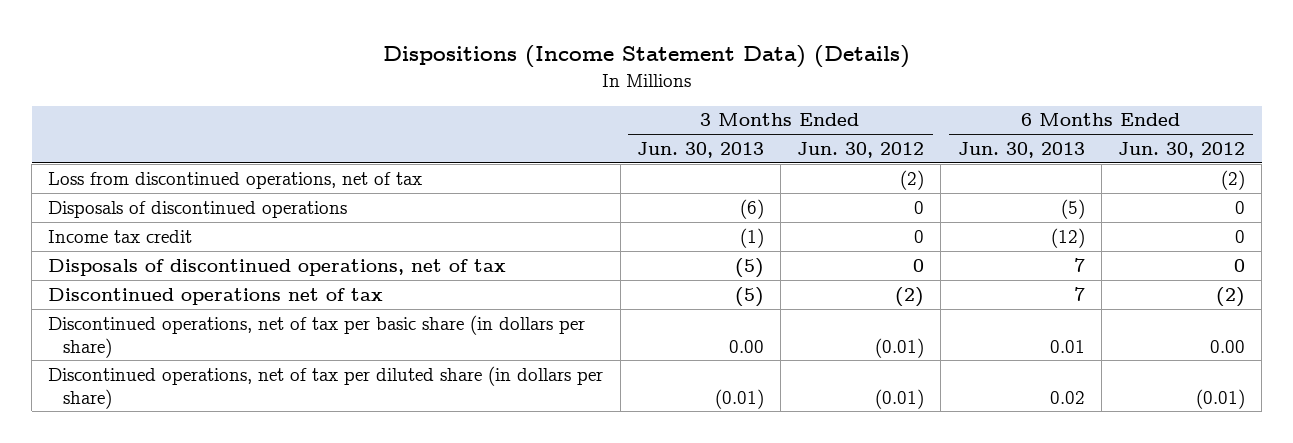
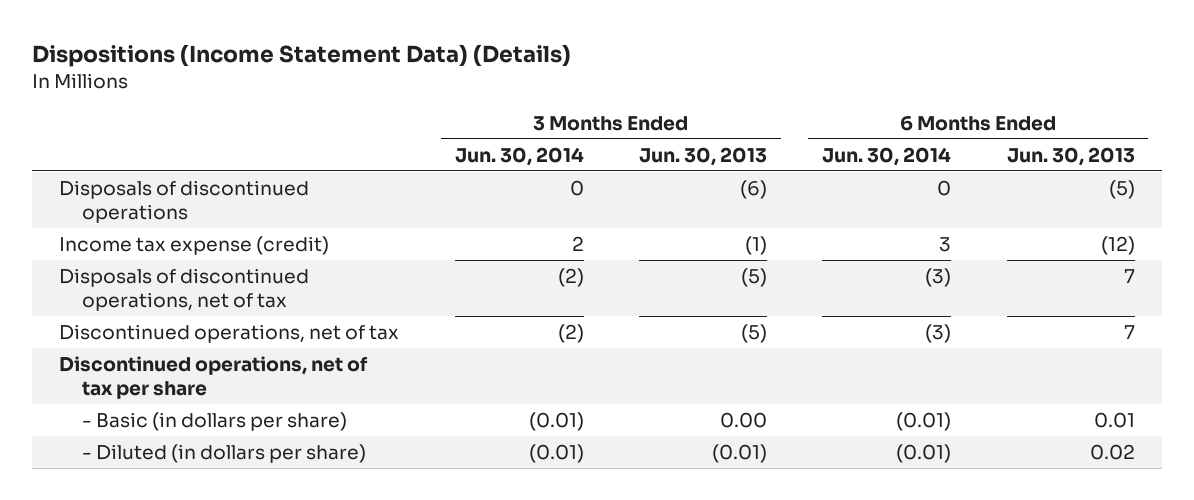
- | 3 Months Ended Jun. 30, 2013 | 3 Months Ended Jun. 30, 2012 | 6 Months Ended Jun. 30, 2013 | 6 Months Ended Jun. 30, 2012
+ | 3 Months Ended Jun. 30, 2014 | 3 Months Ended Jun. 30, 2013 | 6 Months Ended Jun. 30, 2014 | 6 Months Ended Jun. 30, 2013
- Loss from discontinued operations, net of tax | | (2) | | (2)
- Income tax credit | (1) | 0 | (12) | 0
+ Income tax expense (credit) | 2 | (1) | 3 | (12)
- Discontinued operations net of tax | (5) | (2) | 7 | (2)
- Discontinued operations, net of tax per basic share (in dollars per share) | 0.00 | (0.01) | 0.01 | 0.00
- Discontinued operations, net of tax per diluted share (in dollars per share) | (0.01) | (0.01) | 0.02 | (0.01)
+ Discontinued operations, net of tax | (2) | (5) | (3) | 7
+ Discontinued operations, net of tax per share
+ - Basic (in dollars per share) | (0.01) | 0.00 | (0.01) | 0.01
+ - Diluted (in dollars per share) | (0.01) | (0.01) | (0.01) | 0.02

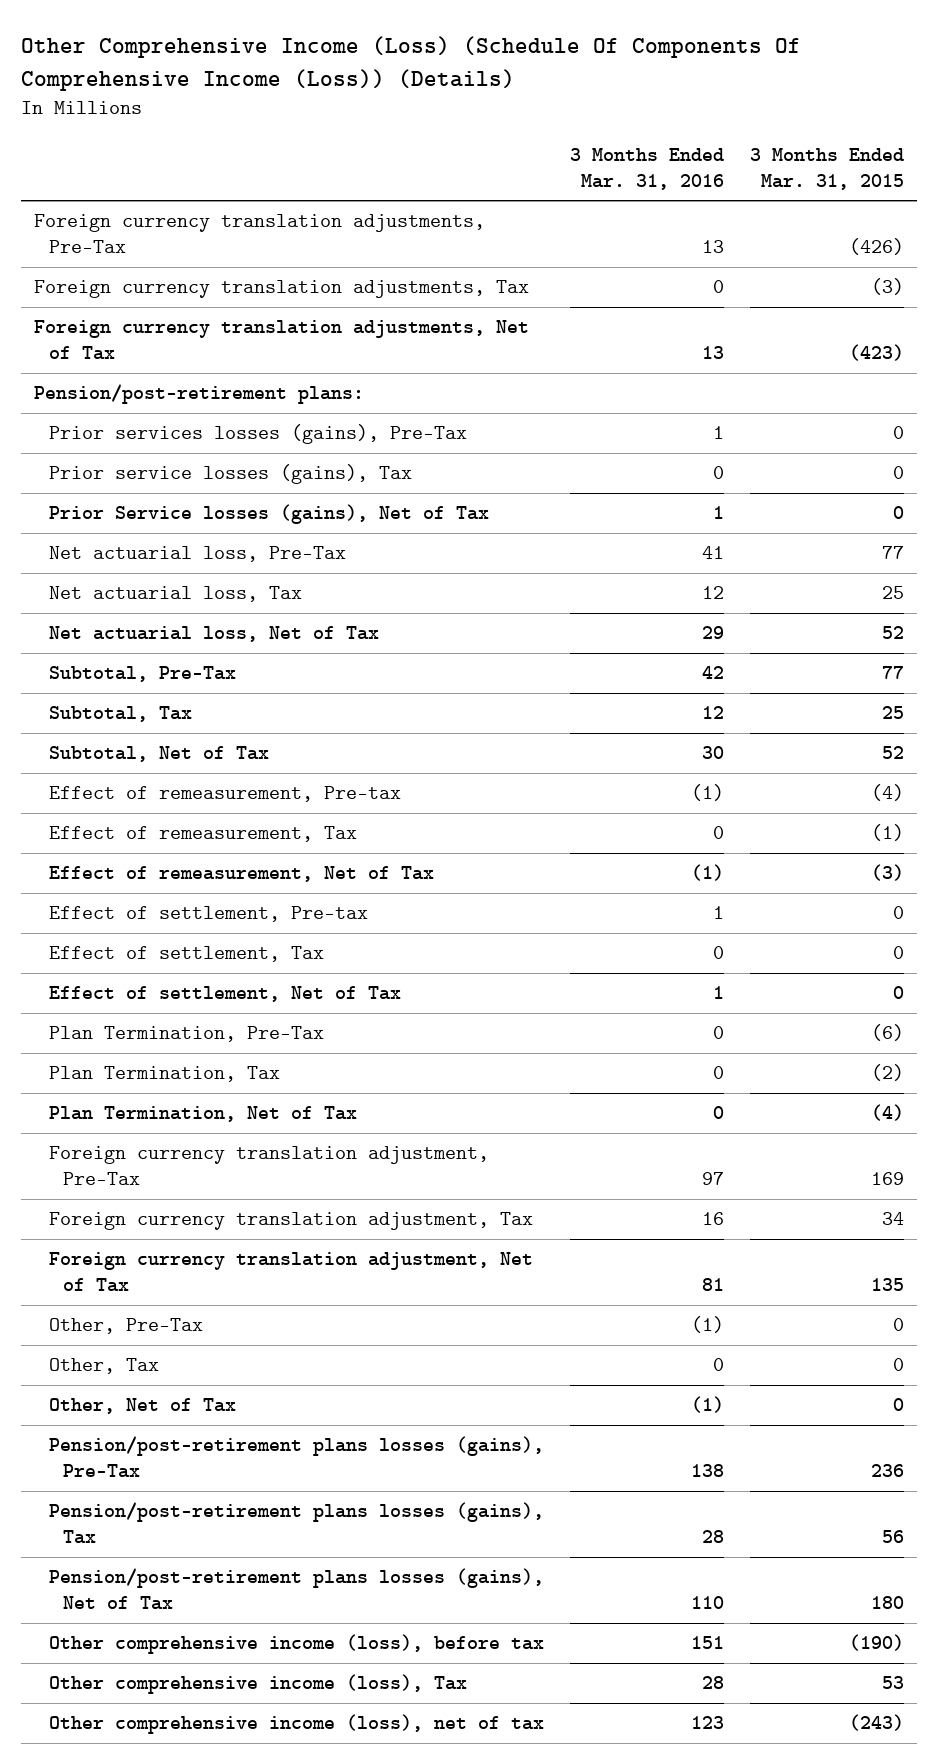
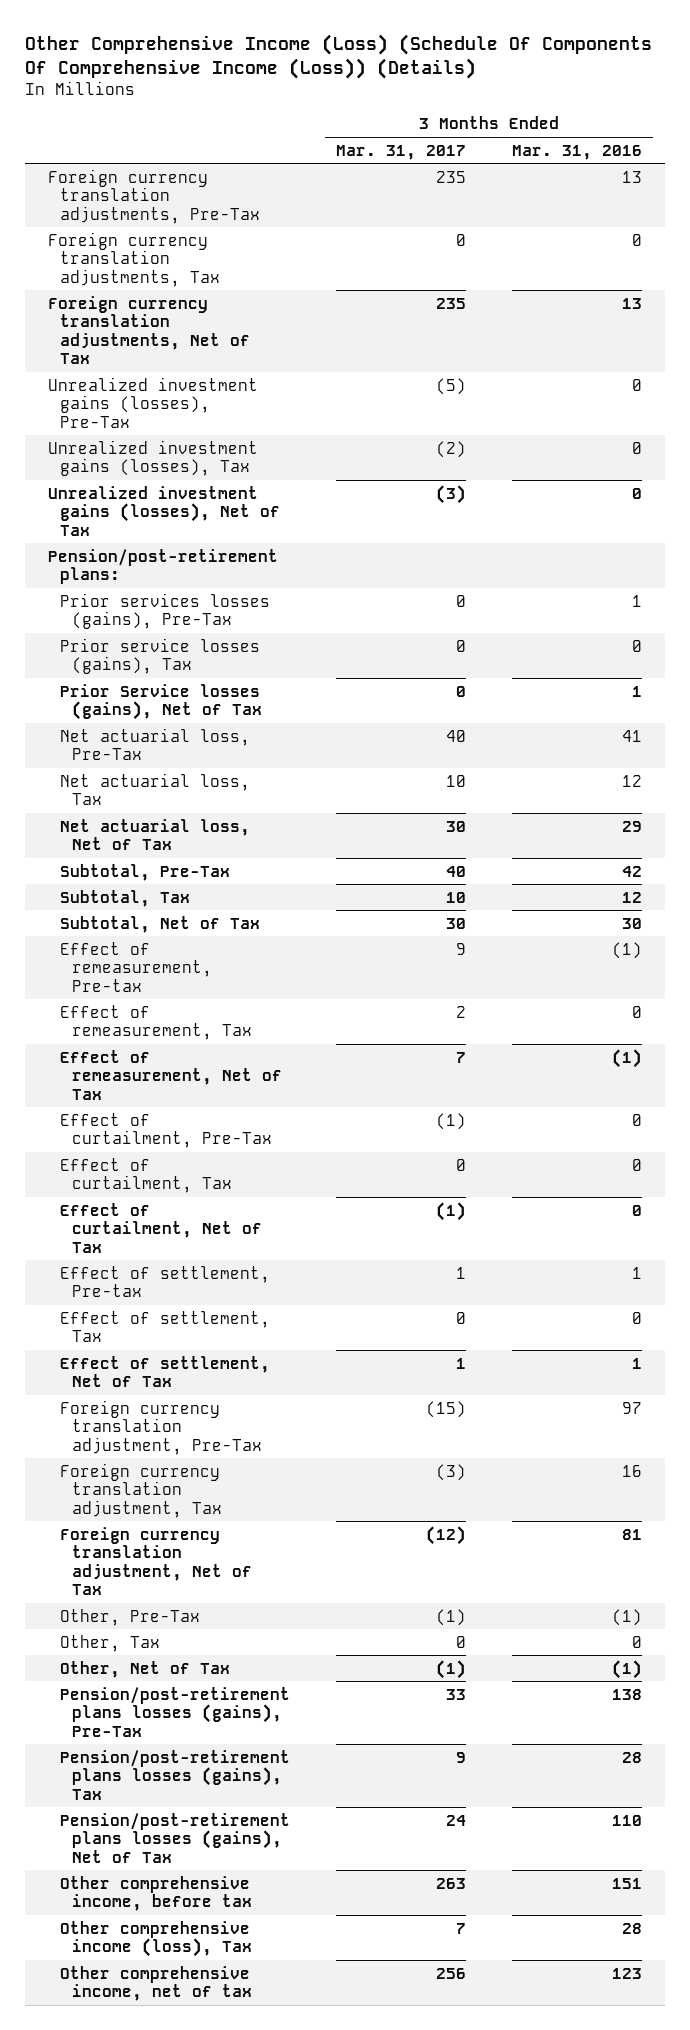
- | 3 Months Ended Mar. 31, 2016 | 3 Months Ended Mar. 31, 2015
+ | 3 Months Ended Mar. 31, 2017 | 3 Months Ended Mar. 31, 2016
+ Unrealized investment gains (losses), Pre-Tax | (5) | 0
+ Unrealized investment gains (losses), Tax | (2) | 0
+ Unrealized investment gains (losses), Net of Tax | (3) | 0
+ Effect of curtailment, Pre-Tax | (1) | 0
+ Effect of curtailment, Tax | 0 | 0
+ Effect of curtailment, Net of Tax | (1) | 0
- Plan Termination, Pre-Tax | 0 | (6)
- Plan Termination, Tax | 0 | (2)
- Plan Termination, Net of Tax | 0 | (4)
- Other comprehensive income (loss), before tax | 151 | (190)
+ Other comprehensive income, before tax | 263 | 151
- Other comprehensive income (loss), net of tax | 123 | (243)
+ Other comprehensive income, net of tax | 256 | 123

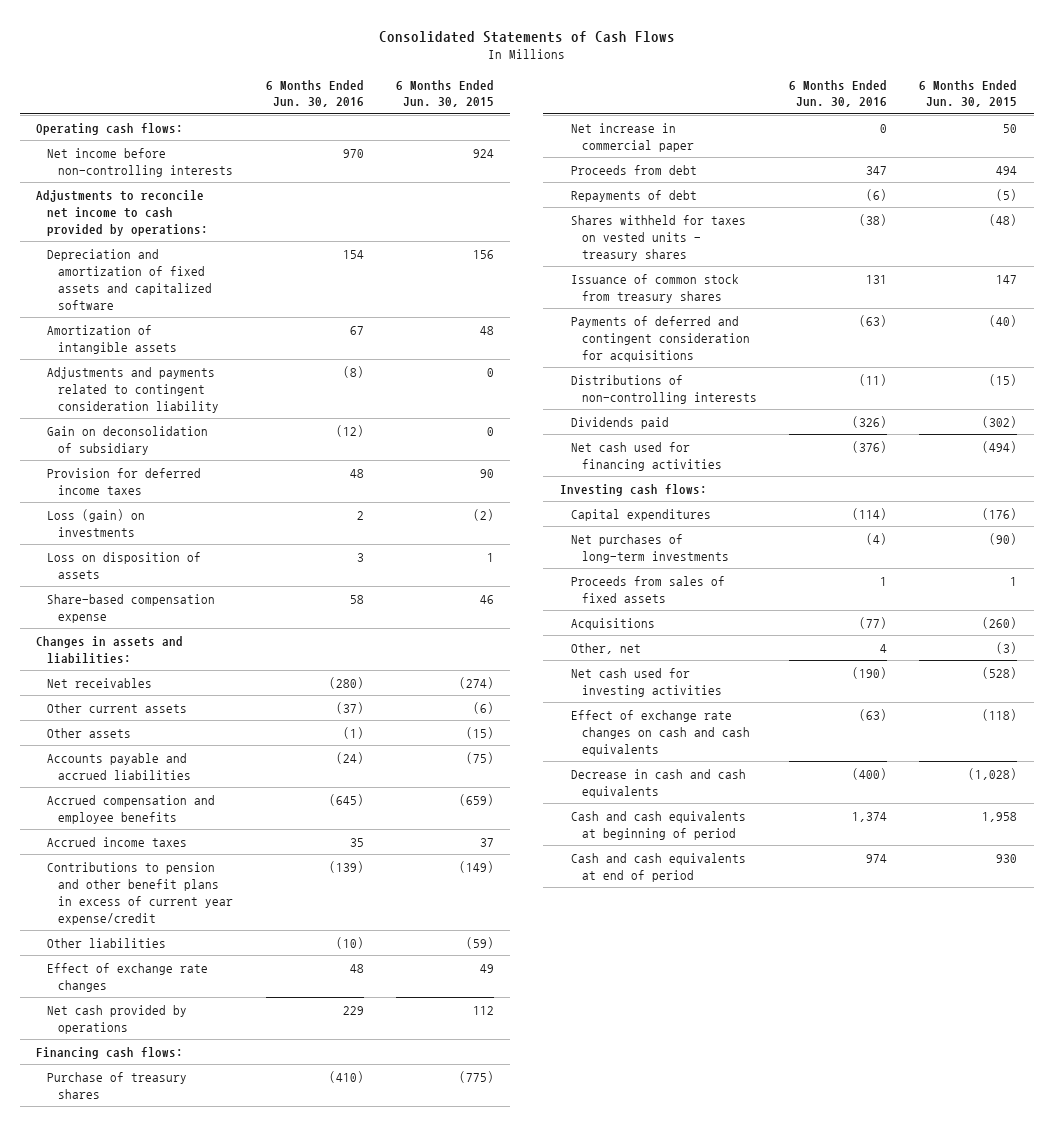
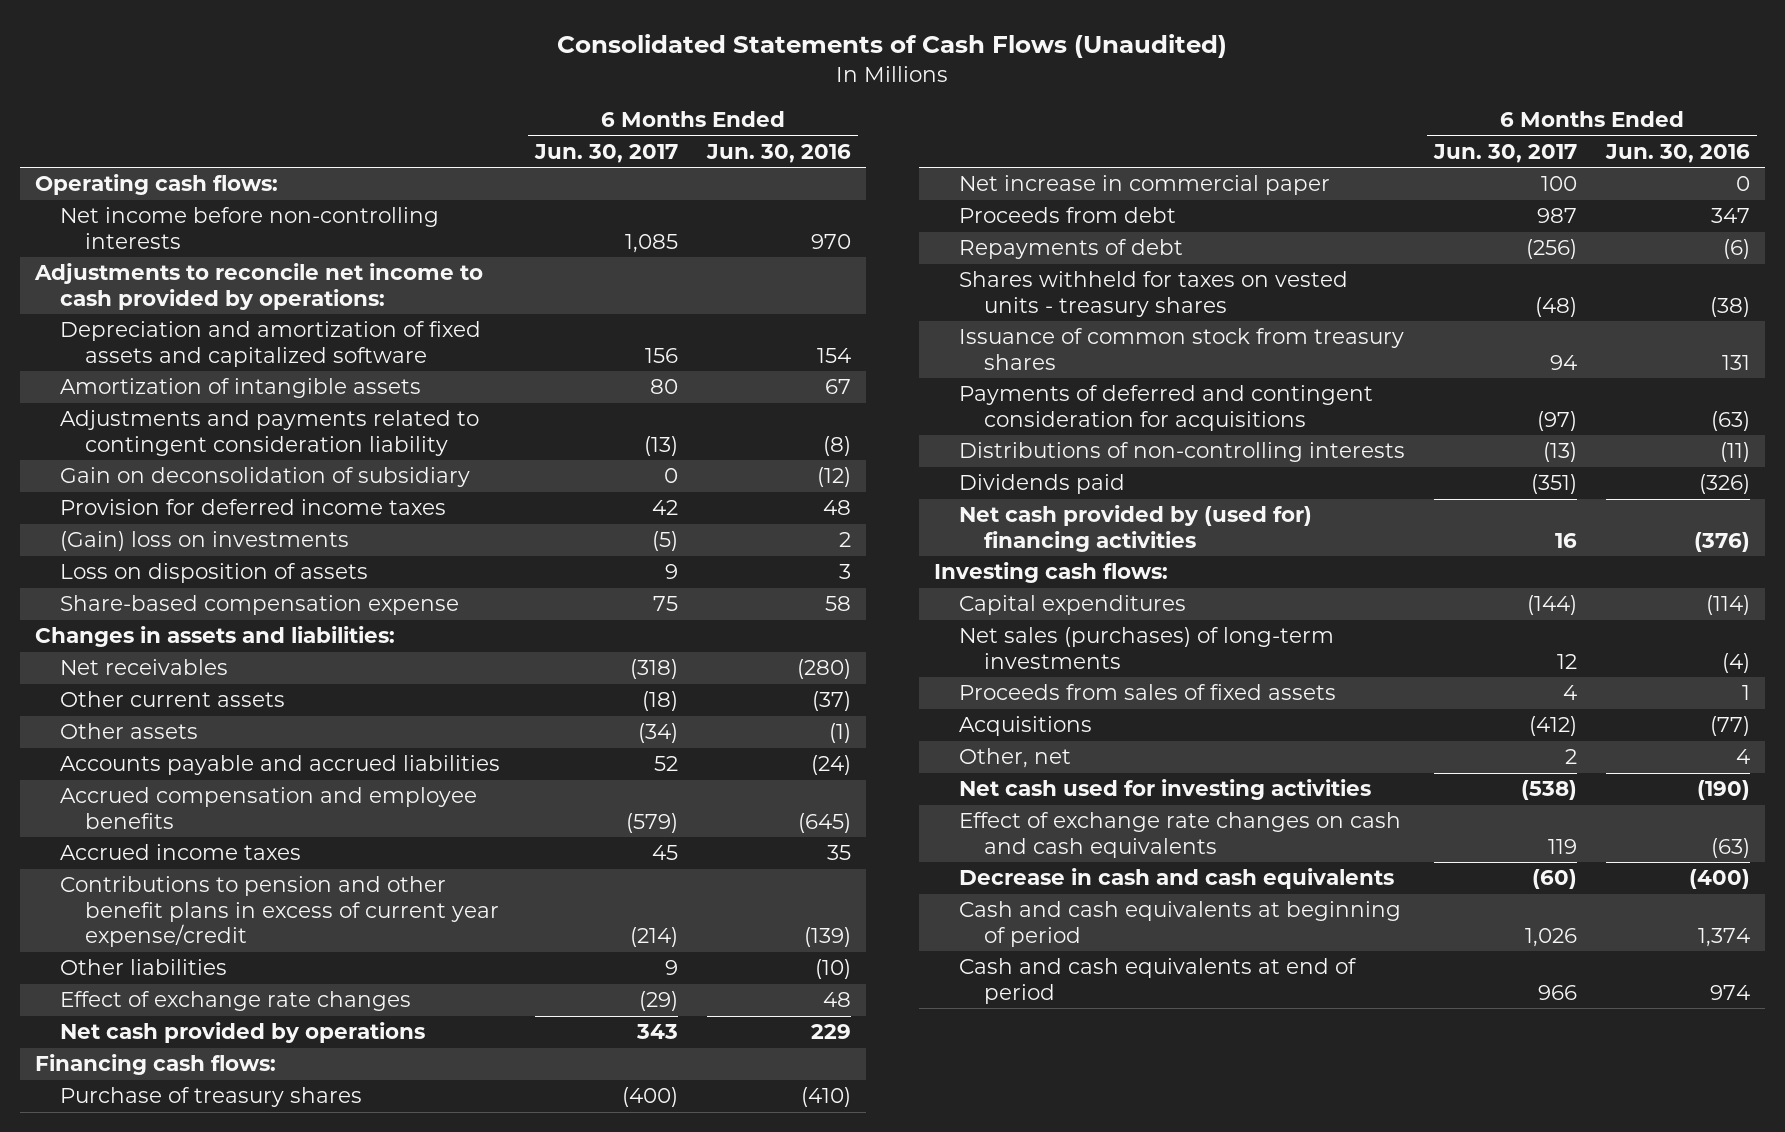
- Consolidated Statements of Cash Flows
+ Consolidated Statements of Cash Flows (Unaudited)
- | 6 Months Ended Jun. 30, 2016 | 6 Months Ended Jun. 30, 2015
+ | 6 Months Ended Jun. 30, 2017 | 6 Months Ended Jun. 30, 2016
- Loss (gain) on investments | 2 | (2)
+ (Gain) loss on investments | (5) | 2
- Net cash used for financing activities | (376) | (494)
+ Net cash provided by (used for) financing activities | 16 | (376)
- Net purchases of long-term investments | (4) | (90)
+ Net sales (purchases) of long-term investments | 12 | (4)

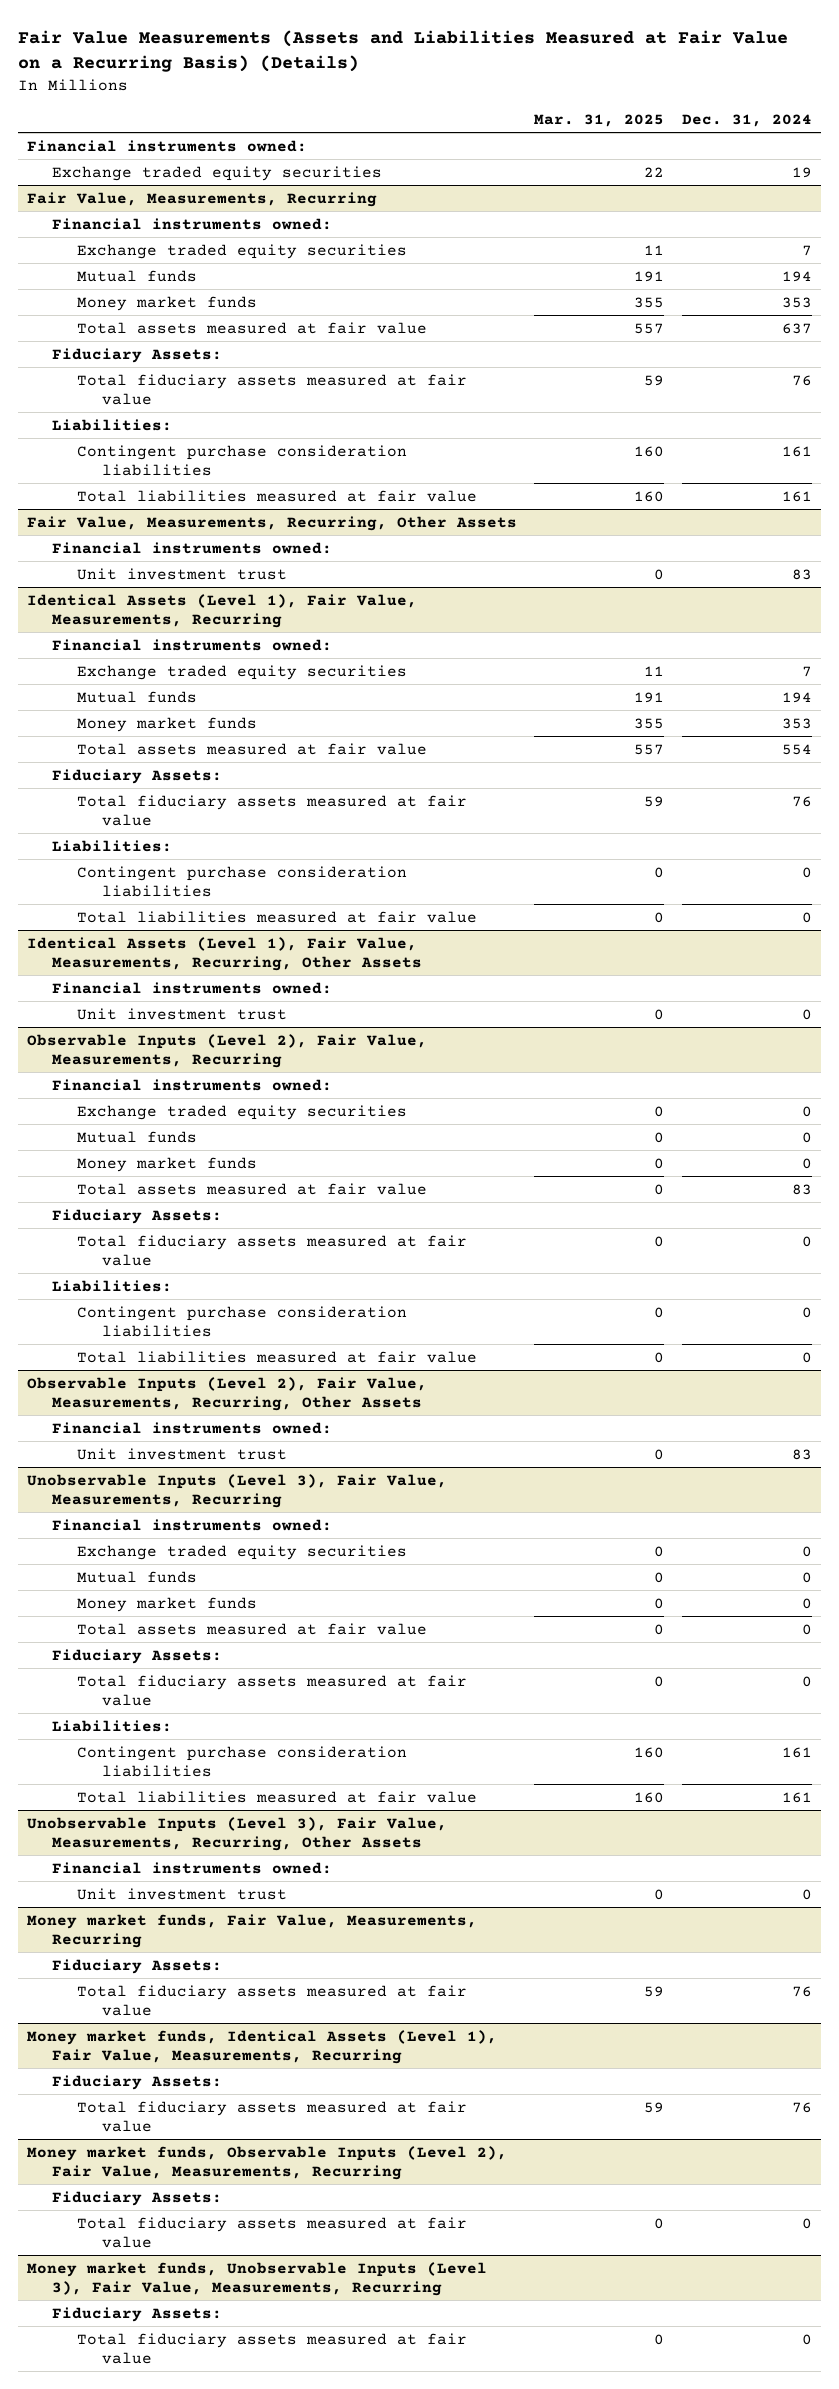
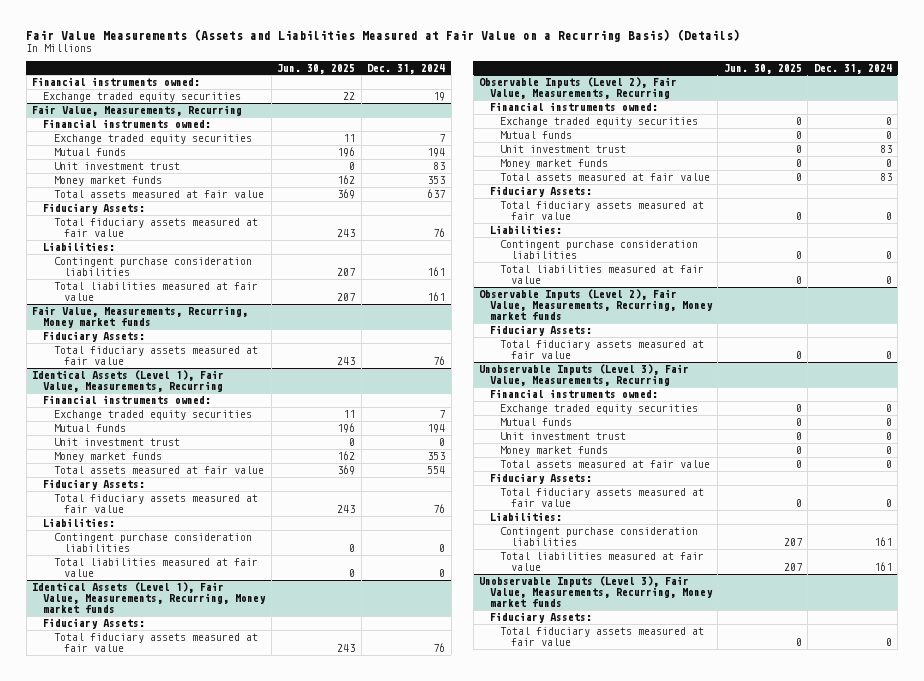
- | Mar. 31, 2025 | Dec. 31, 2024
+ | Jun. 30, 2025 | Dec. 31, 2024
@ Fair Value, Measurements, Recurring
+ Unit investment trust | 0 | 83
- Fair Value, Measurements, Recurring, Other Assets
- Financial instruments owned:
- Unit investment trust | 0 | 83
+ Fair Value, Measurements, Recurring, Money market funds
+ Fiduciary Assets:
+ Total fiduciary assets measured at fair value | 243 | 76
@ Identical Assets (Level 1), Fair Value, Measurements, Recurring
+ Unit investment trust | 0 | 0
- Identical Assets (Level 1), Fair Value, Measurements, Recurring, Other Assets
- Financial instruments owned:
- Unit investment trust | 0 | 0
+ Identical Assets (Level 1), Fair Value, Measurements, Recurring, Money market funds
+ Fiduciary Assets:
+ Total fiduciary assets measured at fair value | 243 | 76
@ Observable Inputs (Level 2), Fair Value, Measurements, Recurring
+ Unit investment trust | 0 | 83
- Observable Inputs (Level 2), Fair Value, Measurements, Recurring, Other Assets
- Financial instruments owned:
- Unit investment trust | 0 | 83
+ Observable Inputs (Level 2), Fair Value, Measurements, Recurring, Money market funds
+ Fiduciary Assets:
+ Total fiduciary assets measured at fair value | 0 | 0
@ Unobservable Inputs (Level 3), Fair Value, Measurements, Recurring
+ Unit investment trust | 0 | 0
- Unobservable Inputs (Level 3), Fair Value, Measurements, Recurring, Other Assets
- Financial instruments owned:
- Unit investment trust | 0 | 0
- Money market funds, Fair Value, Measurements, Recurring
- Fiduciary Assets:
- Total fiduciary assets measured at fair value | 59 | 76
- Money market funds, Identical Assets (Level 1), Fair Value, Measurements, Recurring
- Fiduciary Assets:
- Total fiduciary assets measured at fair value | 59 | 76
- Money market funds, Observable Inputs (Level 2), Fair Value, Measurements, Recurring
- Fiduciary Assets:
- Total fiduciary assets measured at fair value | 0 | 0
- Money market funds, Unobservable Inputs (Level 3), Fair Value, Measurements, Recurring
+ Unobservable Inputs (Level 3), Fair Value, Measurements, Recurring, Money market funds

